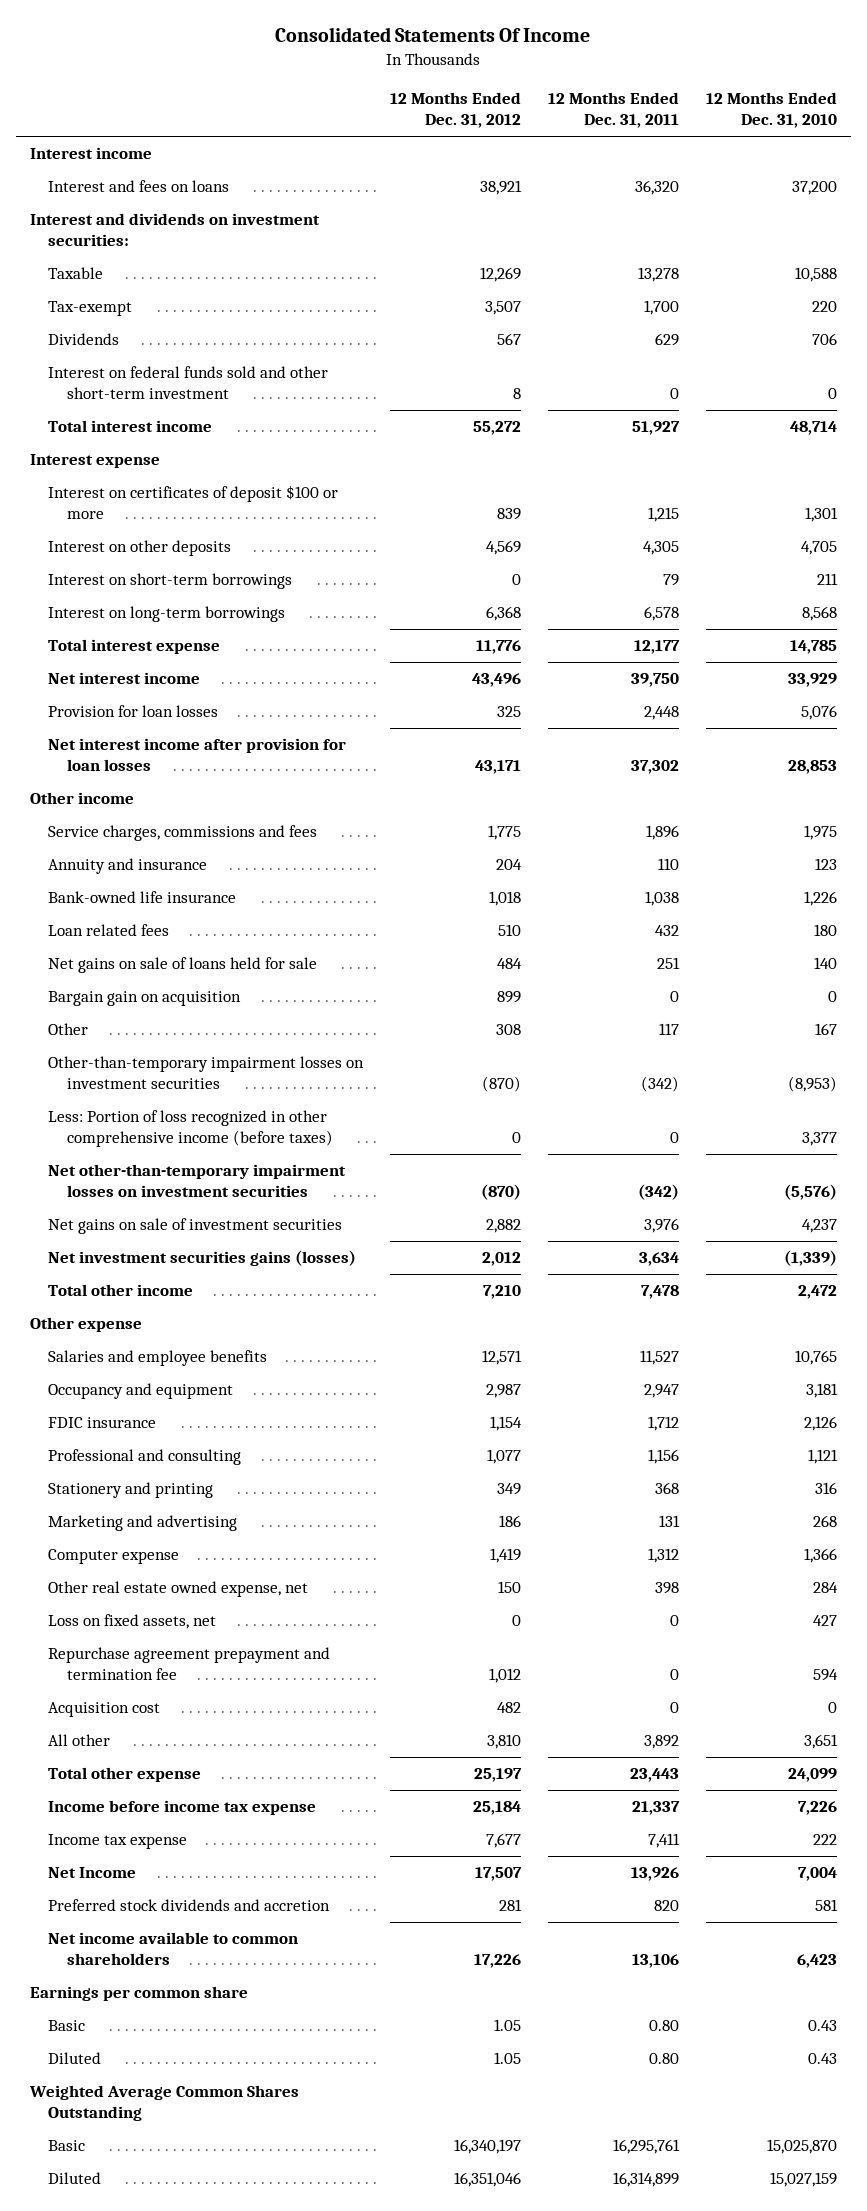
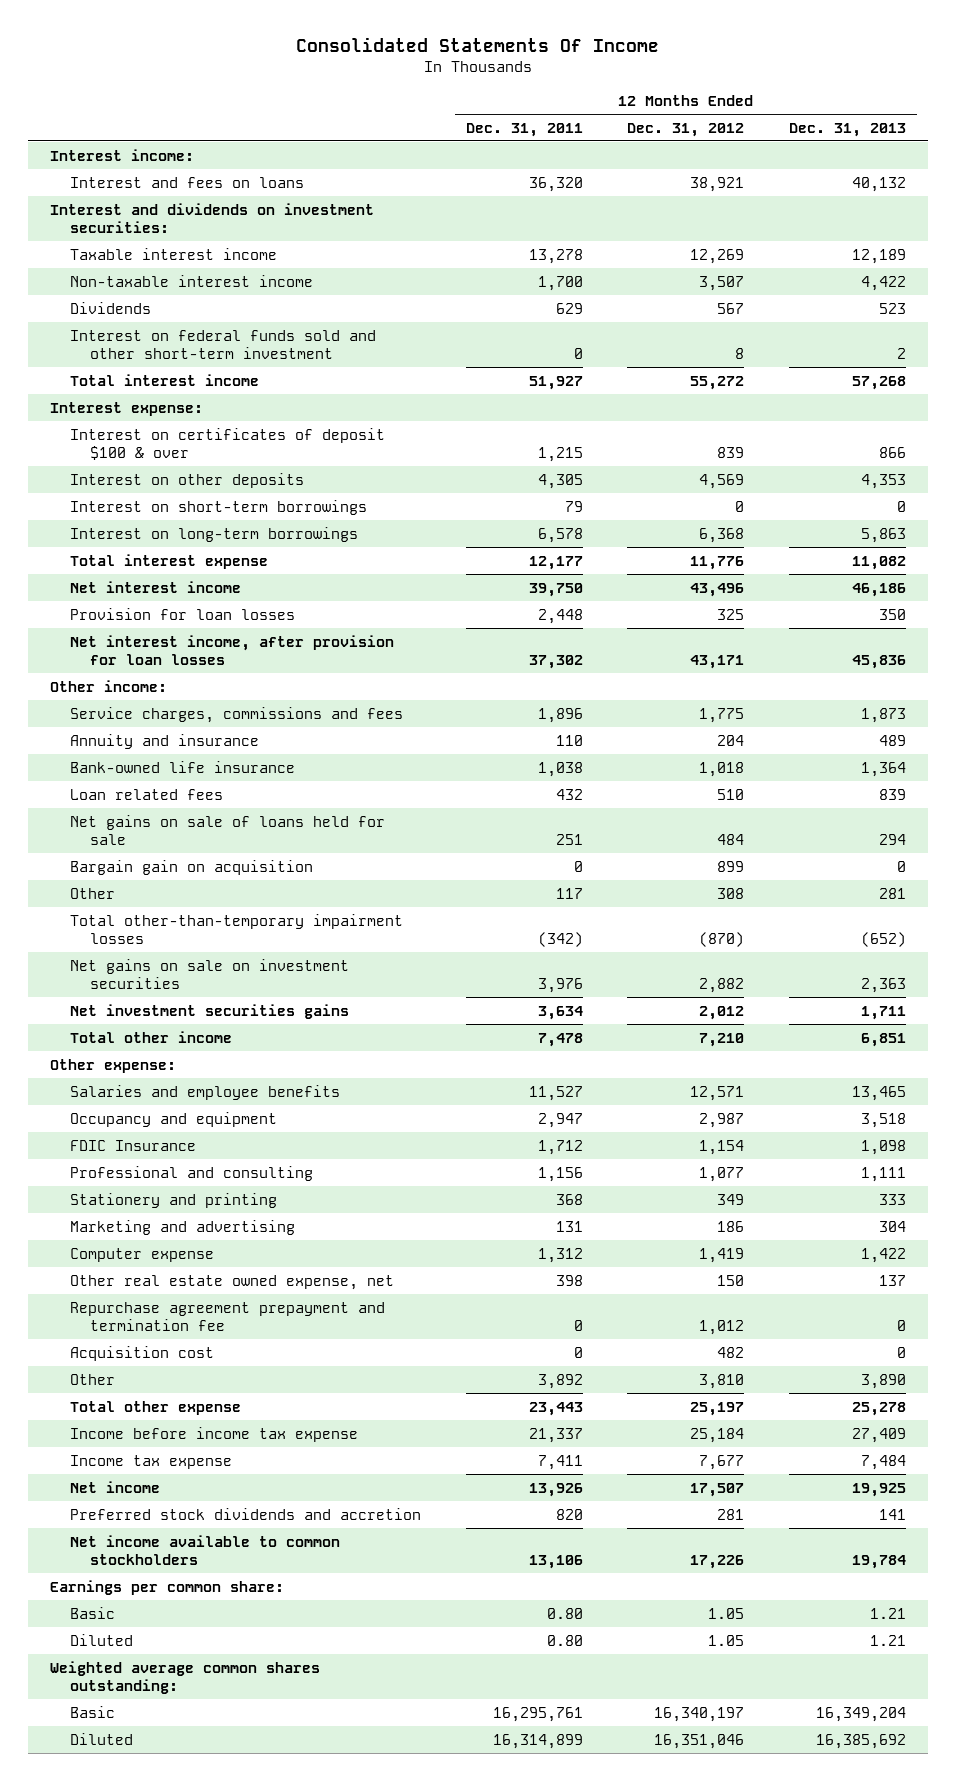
- | 12 Months Ended Dec. 31, 2012 | 12 Months Ended Dec. 31, 2011 | 12 Months Ended Dec. 31, 2010
+ | 12 Months Ended Dec. 31, 2011 | 12 Months Ended Dec. 31, 2012 | 12 Months Ended Dec. 31, 2013
- Interest income
+ Interest income:
- Taxable | 12,269 | 13,278 | 10,588
- Tax-exempt | 3,507 | 1,700 | 220
+ Taxable interest income | 13,278 | 12,269 | 12,189
+ Non-taxable interest income | 1,700 | 3,507 | 4,422
- Interest expense
- Interest on certificates of deposit $100 or more | 839 | 1,215 | 1,301
+ Interest expense:
+ Interest on certificates of deposit $100 & over | 1,215 | 839 | 866
- Net interest income after provision for loan losses | 43,171 | 37,302 | 28,853
- Other income
+ Net interest income, after provision for loan losses | 37,302 | 43,171 | 45,836
+ Other income:
- Other-than-temporary impairment losses on investment securities | (870) | (342) | (8,953)
- Less: Portion of loss recognized in other comprehensive income (before taxes) | 0 | 0 | 3,377
- Net other-than-temporary impairment losses on investment securities | (870) | (342) | (5,576)
- Net gains on sale of investment securities | 2,882 | 3,976 | 4,237
- Net investment securities gains (losses) | 2,012 | 3,634 | (1,339)
+ Total other-than-temporary impairment losses | (342) | (870) | (652)
+ Net gains on sale on investment securities | 3,976 | 2,882 | 2,363
+ Net investment securities gains | 3,634 | 2,012 | 1,711
- Other expense
+ Other expense:
- FDIC insurance | 1,154 | 1,712 | 2,126
+ FDIC Insurance | 1,712 | 1,154 | 1,098
- Loss on fixed assets, net | 0 | 0 | 427
- All other | 3,810 | 3,892 | 3,651
+ Other | 3,892 | 3,810 | 3,890
- Net Income | 17,507 | 13,926 | 7,004
+ Net income | 13,926 | 17,507 | 19,925
- Net income available to common shareholders | 17,226 | 13,106 | 6,423
- Earnings per common share
+ Net income available to common stockholders | 13,106 | 17,226 | 19,784
+ Earnings per common share:
- Weighted Average Common Shares Outstanding
+ Weighted average common shares outstanding:

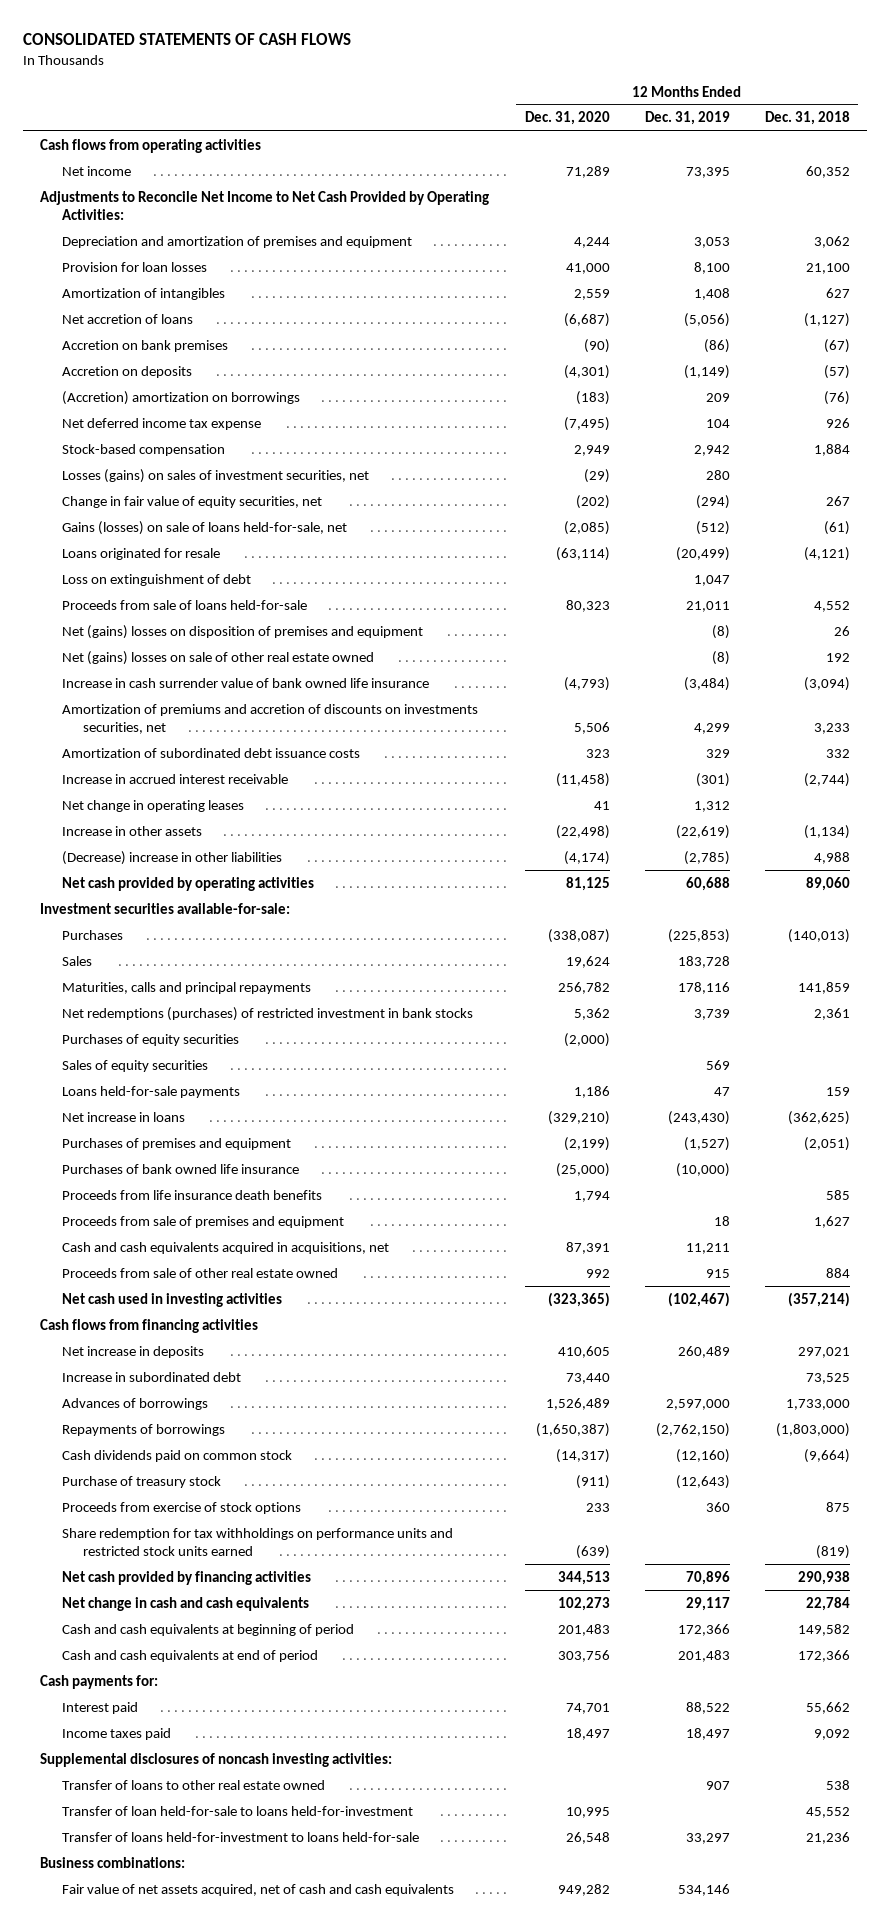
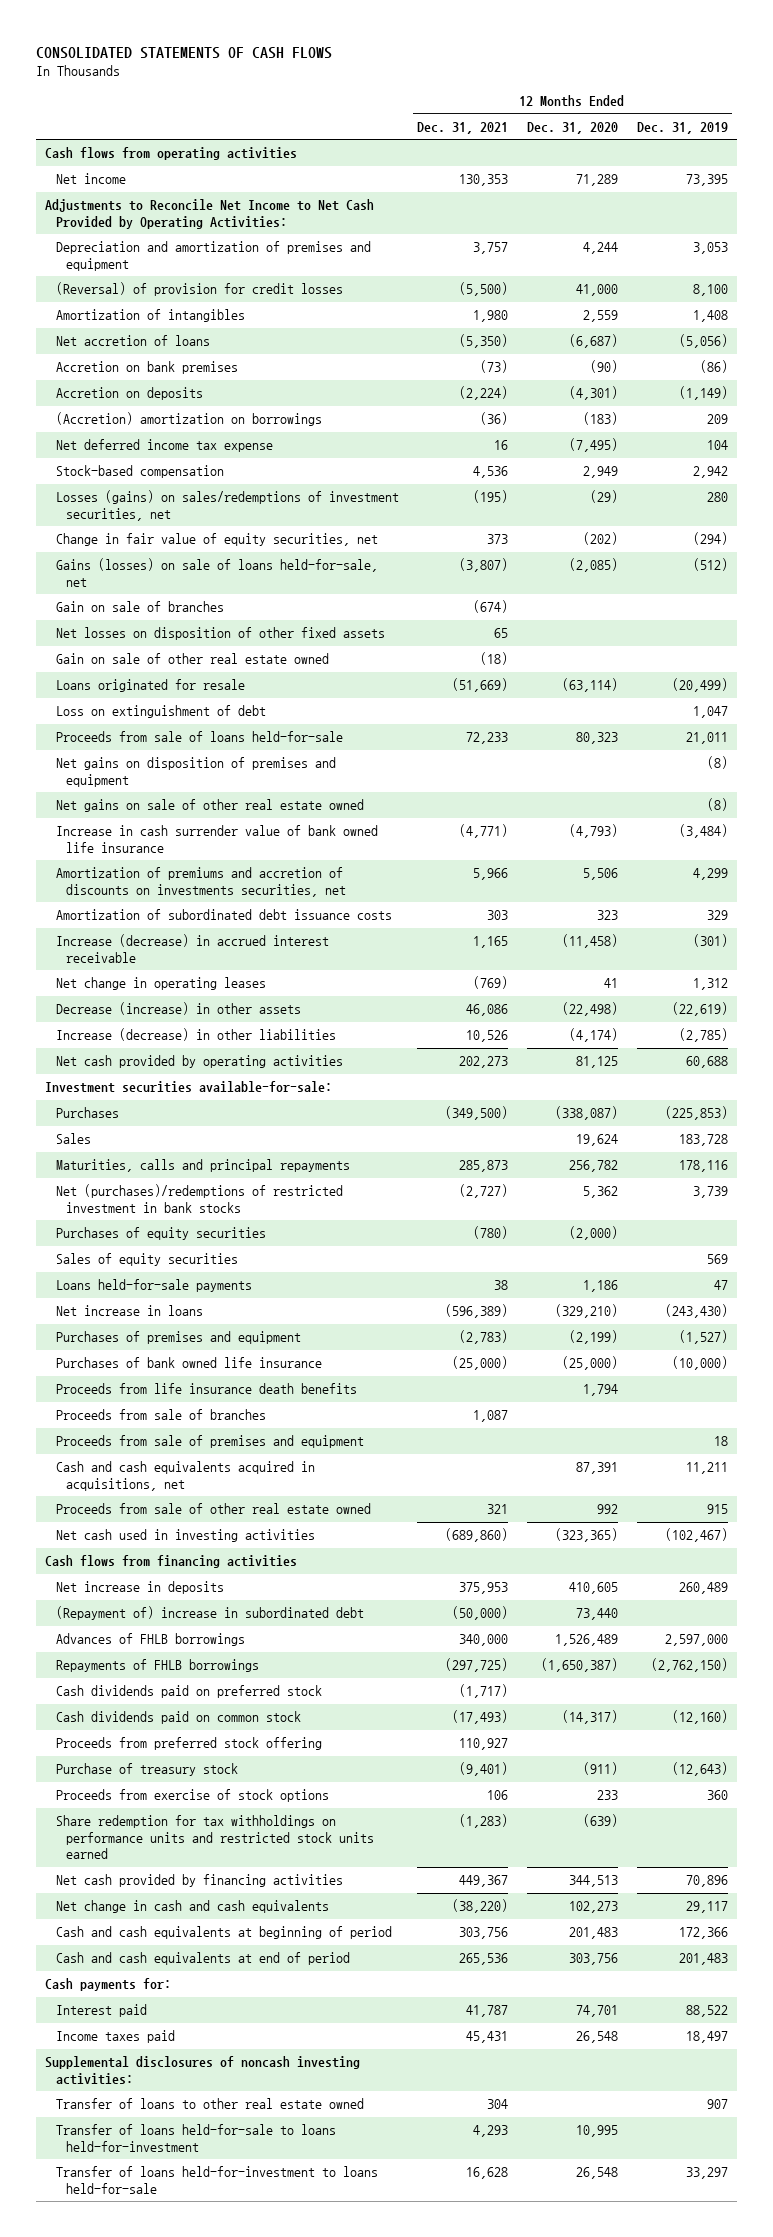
- | 12 Months Ended Dec. 31, 2020 | 12 Months Ended Dec. 31, 2019 | 12 Months Ended Dec. 31, 2018
+ | 12 Months Ended Dec. 31, 2021 | 12 Months Ended Dec. 31, 2020 | 12 Months Ended Dec. 31, 2019
- Provision for loan losses | 41,000 | 8,100 | 21,100
+ (Reversal) of provision for credit losses | (5,500) | 41,000 | 8,100
- Losses (gains) on sales of investment securities, net | (29) | 280 |
+ Losses (gains) on sales/redemptions of investment securities, net | (195) | (29) | 280
+ Gain on sale of branches | (674) | |
+ Net losses on disposition of other fixed assets | 65 | |
+ Gain on sale of other real estate owned | (18) | |
- Net (gains) losses on disposition of premises and equipment | | (8) | 26
- Net (gains) losses on sale of other real estate owned | | (8) | 192
+ Net gains on disposition of premises and equipment | | | (8)
+ Net gains on sale of other real estate owned | | | (8)
- Increase in accrued interest receivable | (11,458) | (301) | (2,744)
+ Increase (decrease) in accrued interest receivable | 1,165 | (11,458) | (301)
- Increase in other assets | (22,498) | (22,619) | (1,134)
- (Decrease) increase in other liabilities | (4,174) | (2,785) | 4,988
+ Decrease (increase) in other assets | 46,086 | (22,498) | (22,619)
+ Increase (decrease) in other liabilities | 10,526 | (4,174) | (2,785)
- Net redemptions (purchases) of restricted investment in bank stocks | 5,362 | 3,739 | 2,361
+ Net (purchases)/redemptions of restricted investment in bank stocks | (2,727) | 5,362 | 3,739
+ Proceeds from sale of branches | 1,087 | |
- Increase in subordinated debt | 73,440 | | 73,525
- Advances of borrowings | 1,526,489 | 2,597,000 | 1,733,000
- Repayments of borrowings | (1,650,387) | (2,762,150) | (1,803,000)
+ (Repayment of) increase in subordinated debt | (50,000) | 73,440 |
+ Advances of FHLB borrowings | 340,000 | 1,526,489 | 2,597,000
+ Repayments of FHLB borrowings | (297,725) | (1,650,387) | (2,762,150)
+ Cash dividends paid on preferred stock | (1,717) | |
+ Proceeds from preferred stock offering | 110,927 | |
- Income taxes paid | 18,497 | 18,497 | 9,092
+ Income taxes paid | 45,431 | 26,548 | 18,497
- Transfer of loan held-for-sale to loans held-for-investment | 10,995 | | 45,552
+ Transfer of loans held-for-sale to loans held-for-investment | 4,293 | 10,995 |
- Business combinations:
- Fair value of net assets acquired, net of cash and cash equivalents | 949,282 | 534,146 |

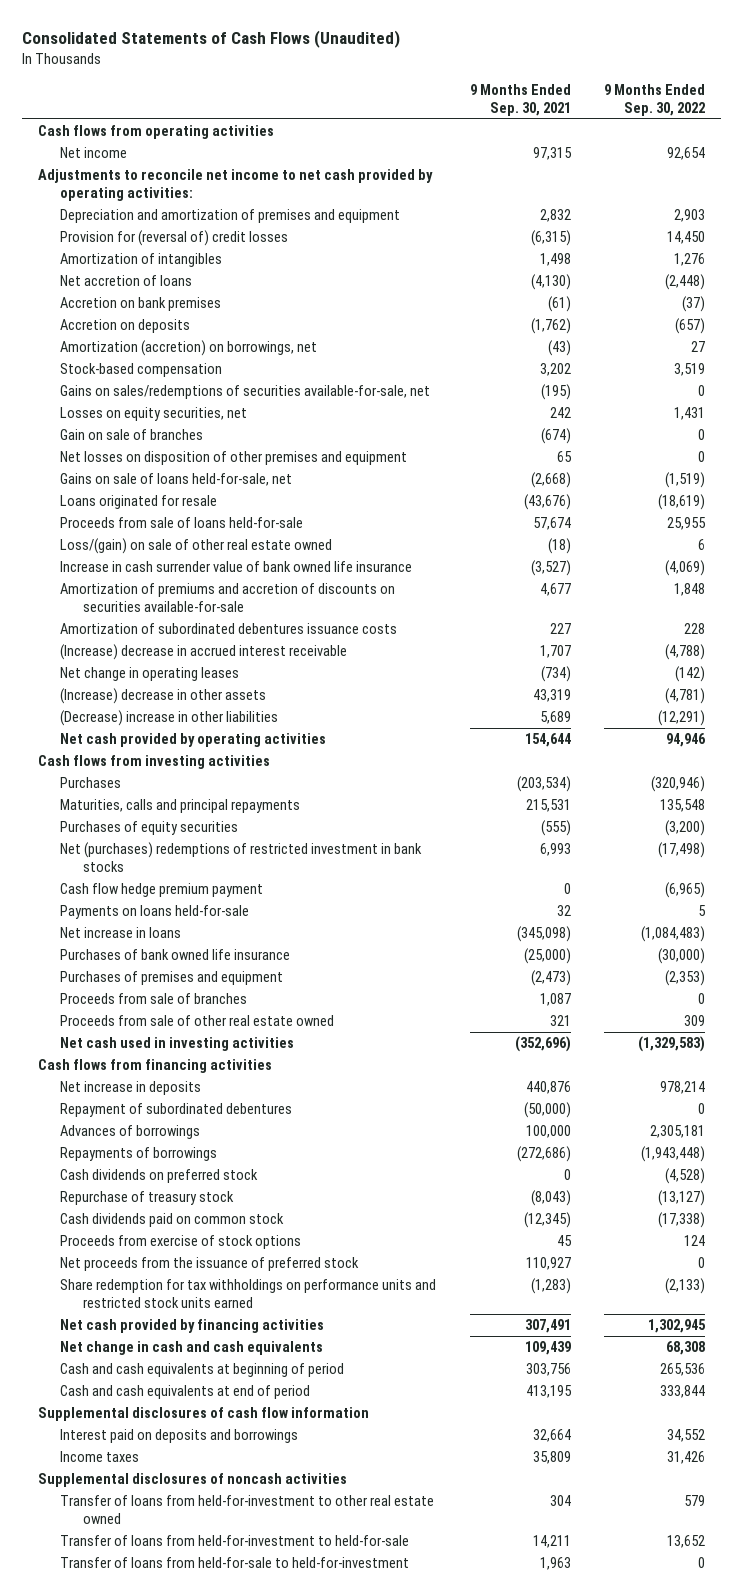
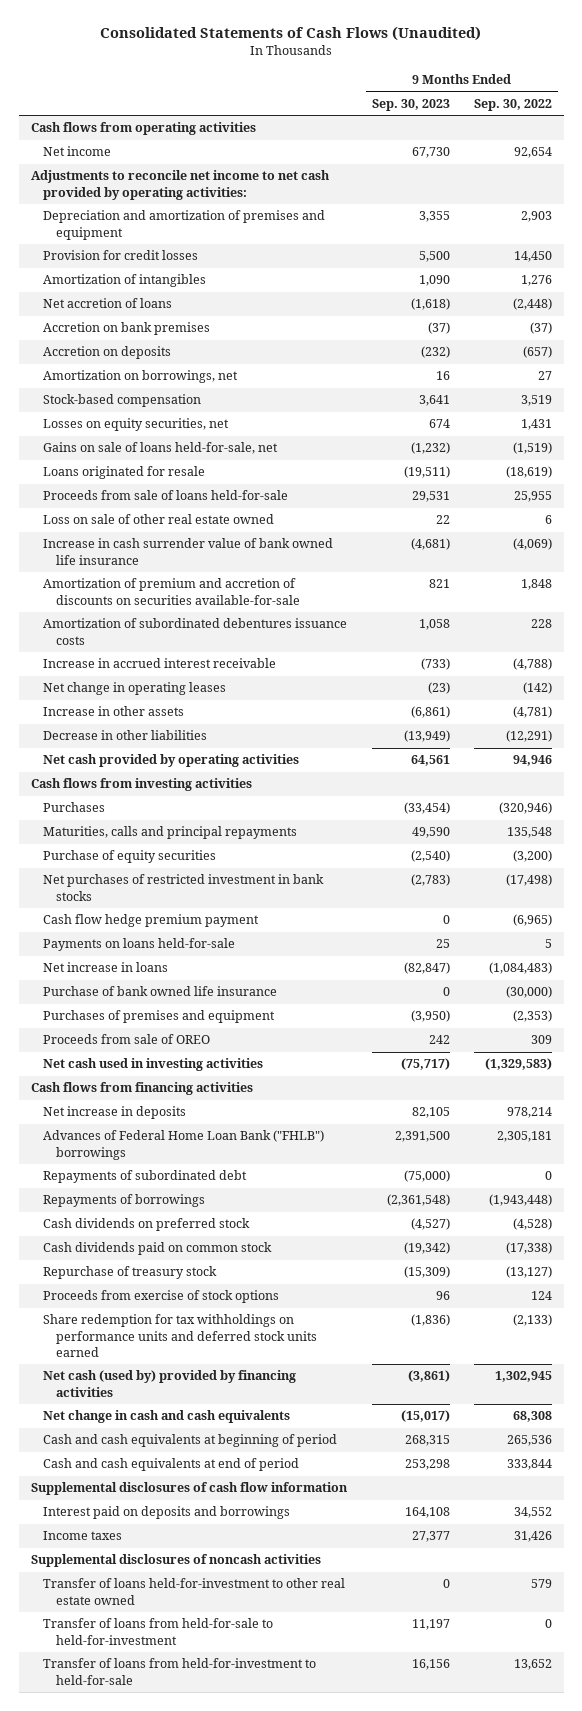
- | 9 Months Ended Sep. 30, 2021 | 9 Months Ended Sep. 30, 2022
+ | 9 Months Ended Sep. 30, 2023 | 9 Months Ended Sep. 30, 2022
- Provision for (reversal of) credit losses | (6,315) | 14,450
+ Provision for credit losses | 5,500 | 14,450
- Amortization (accretion) on borrowings, net | (43) | 27
+ Amortization on borrowings, net | 16 | 27
- Gains on sales/redemptions of securities available-for-sale, net | (195) | 0
- Gain on sale of branches | (674) | 0
- Net losses on disposition of other premises and equipment | 65 | 0
- Loss/(gain) on sale of other real estate owned | (18) | 6
+ Loss on sale of other real estate owned | 22 | 6
- Amortization of premiums and accretion of discounts on securities available-for-sale | 4,677 | 1,848
+ Amortization of premium and accretion of discounts on securities available-for-sale | 821 | 1,848
- (Increase) decrease in accrued interest receivable | 1,707 | (4,788)
+ Increase in accrued interest receivable | (733) | (4,788)
- (Increase) decrease in other assets | 43,319 | (4,781)
- (Decrease) increase in other liabilities | 5,689 | (12,291)
+ Increase in other assets | (6,861) | (4,781)
+ Decrease in other liabilities | (13,949) | (12,291)
- Purchases of equity securities | (555) | (3,200)
- Net (purchases) redemptions of restricted investment in bank stocks | 6,993 | (17,498)
+ Purchase of equity securities | (2,540) | (3,200)
+ Net purchases of restricted investment in bank stocks | (2,783) | (17,498)
- Purchases of bank owned life insurance | (25,000) | (30,000)
+ Purchase of bank owned life insurance | 0 | (30,000)
- Proceeds from sale of branches | 1,087 | 0
- Proceeds from sale of other real estate owned | 321 | 309
+ Proceeds from sale of OREO | 242 | 309
- Repayment of subordinated debentures | (50,000) | 0
- Advances of borrowings | 100,000 | 2,305,181
+ Advances of Federal Home Loan Bank ("FHLB") borrowings | 2,391,500 | 2,305,181
+ Repayments of subordinated debt | (75,000) | 0
moved down: Repurchase of treasury stock | (15,309) | (13,127)
- Net proceeds from the issuance of preferred stock | 110,927 | 0
- Share redemption for tax withholdings on performance units and restricted stock units earned | (1,283) | (2,133)
- Net cash provided by financing activities | 307,491 | 1,302,945
+ Share redemption for tax withholdings on performance units and deferred stock units earned | (1,836) | (2,133)
+ Net cash (used by) provided by financing activities | (3,861) | 1,302,945
- Transfer of loans from held-for-investment to other real estate owned | 304 | 579
+ Transfer of loans held-for-investment to other real estate owned | 0 | 579
moved down: Transfer of loans from held-for-investment to held-for-sale | 16,156 | 13,652

